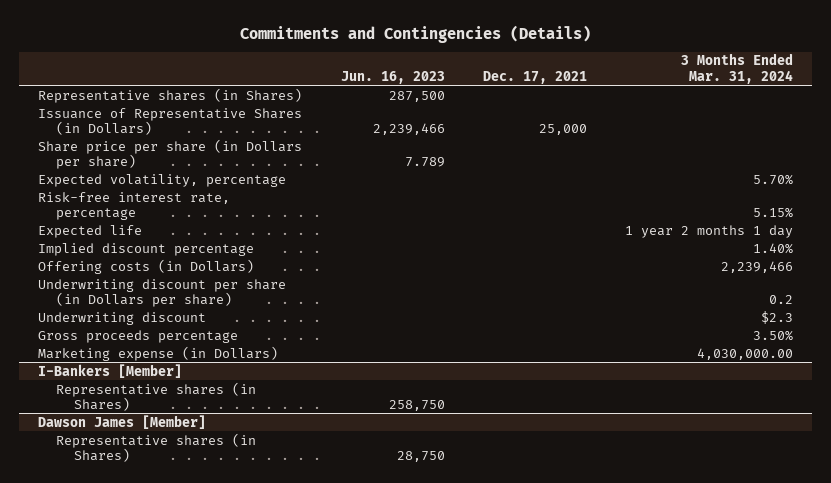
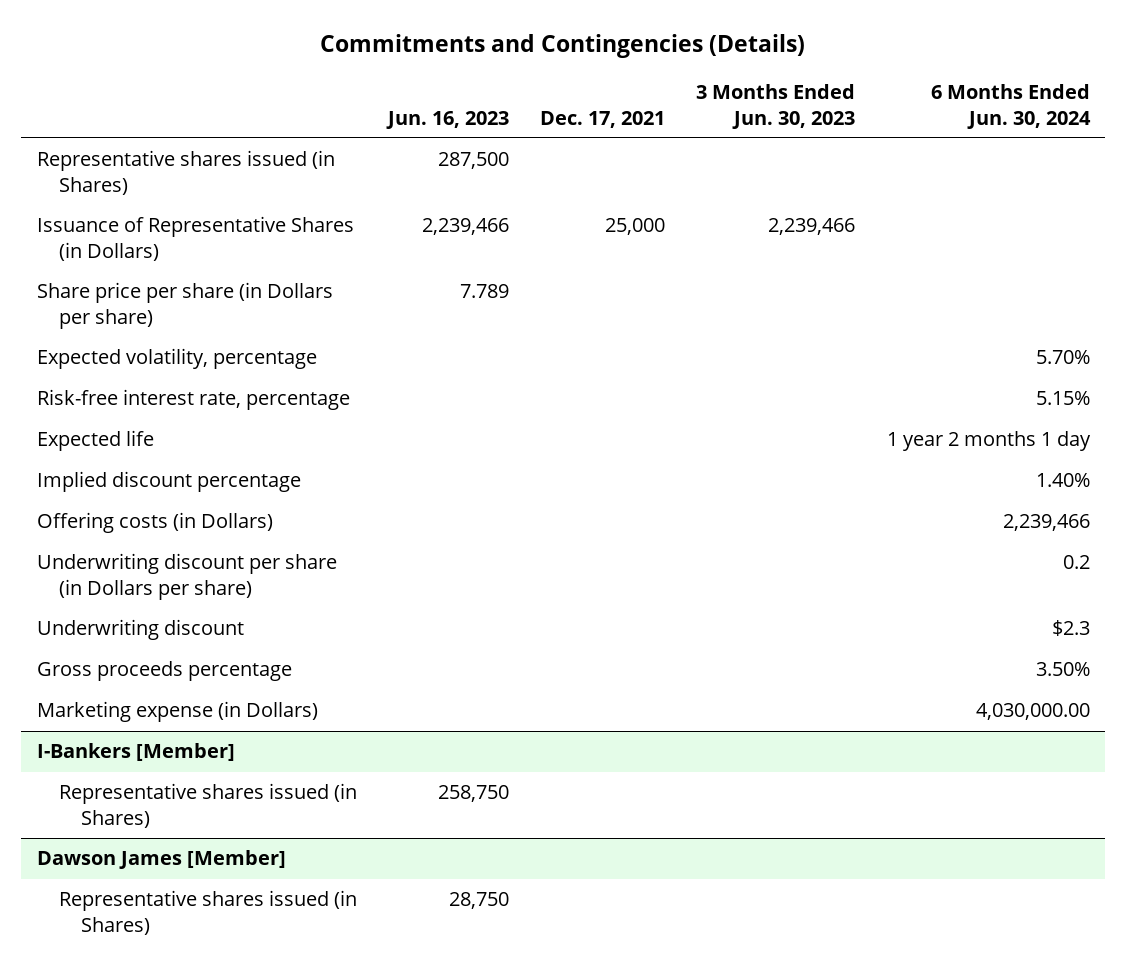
- | Jun. 16, 2023 | Dec. 17, 2021 | 3 Months Ended Mar. 31, 2024
+ | Jun. 16, 2023 | Dec. 17, 2021 | 3 Months Ended Jun. 30, 2023 | 6 Months Ended Jun. 30, 2024
- Representative shares (in Shares) | 287,500 | |
+ Representative shares issued (in Shares) | 287,500 | | |
@ I-Bankers [Member]
- Representative shares (in Shares) | 258,750 | |
+ Representative shares issued (in Shares) | 258,750 | | |
@ Dawson James [Member]
- Representative shares (in Shares) | 28,750 | |
+ Representative shares issued (in Shares) | 28,750 | | |

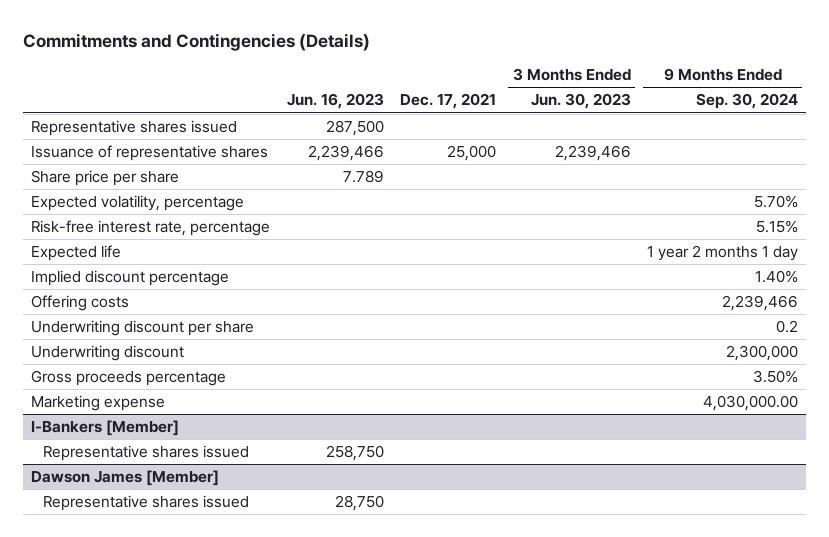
- | Jun. 16, 2023 | Dec. 17, 2021 | 3 Months Ended Jun. 30, 2023 | 6 Months Ended Jun. 30, 2024
+ | Jun. 16, 2023 | Dec. 17, 2021 | 3 Months Ended Jun. 30, 2023 | 9 Months Ended Sep. 30, 2024
- Representative shares issued (in Shares) | 287,500 | | |
- Issuance of Representative Shares (in Dollars) | 2,239,466 | 25,000 | 2,239,466 |
- Share price per share (in Dollars per share) | 7.789 | | |
+ Representative shares issued | 287,500 | | |
+ Issuance of representative shares | 2,239,466 | 25,000 | 2,239,466 |
+ Share price per share | 7.789 | | |
- Offering costs (in Dollars) | | | | 2,239,466
- Underwriting discount per share (in Dollars per share) | | | | 0.2
+ Offering costs | | | | 2,239,466
+ Underwriting discount per share | | | | 0.2
- Marketing expense (in Dollars) | | | | 4,030,000.00
+ Marketing expense | | | | 4,030,000.00
@ I-Bankers [Member]
- Representative shares issued (in Shares) | 258,750 | | |
+ Representative shares issued | 258,750 | | |
@ Dawson James [Member]
- Representative shares issued (in Shares) | 28,750 | | |
+ Representative shares issued | 28,750 | | |

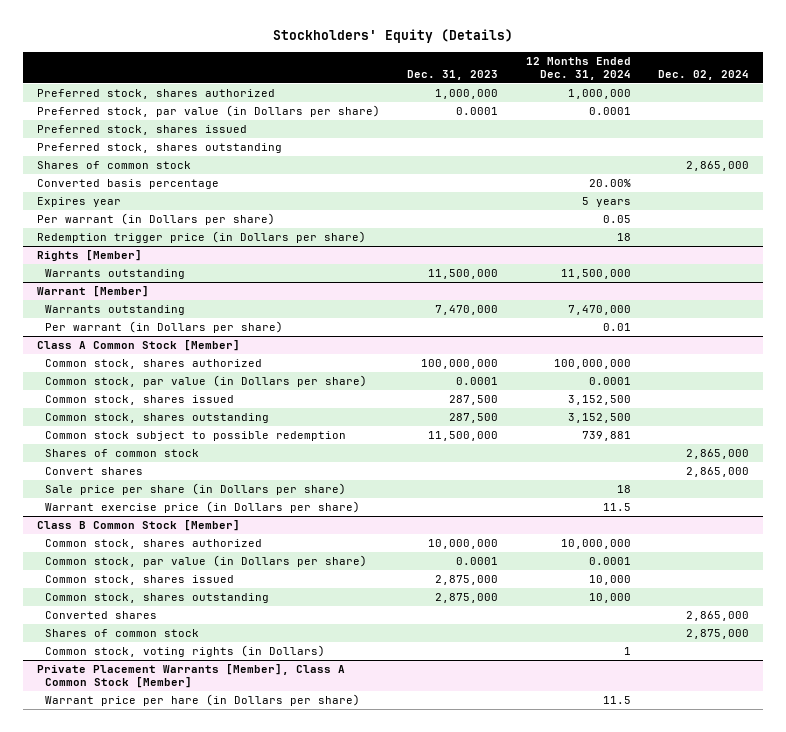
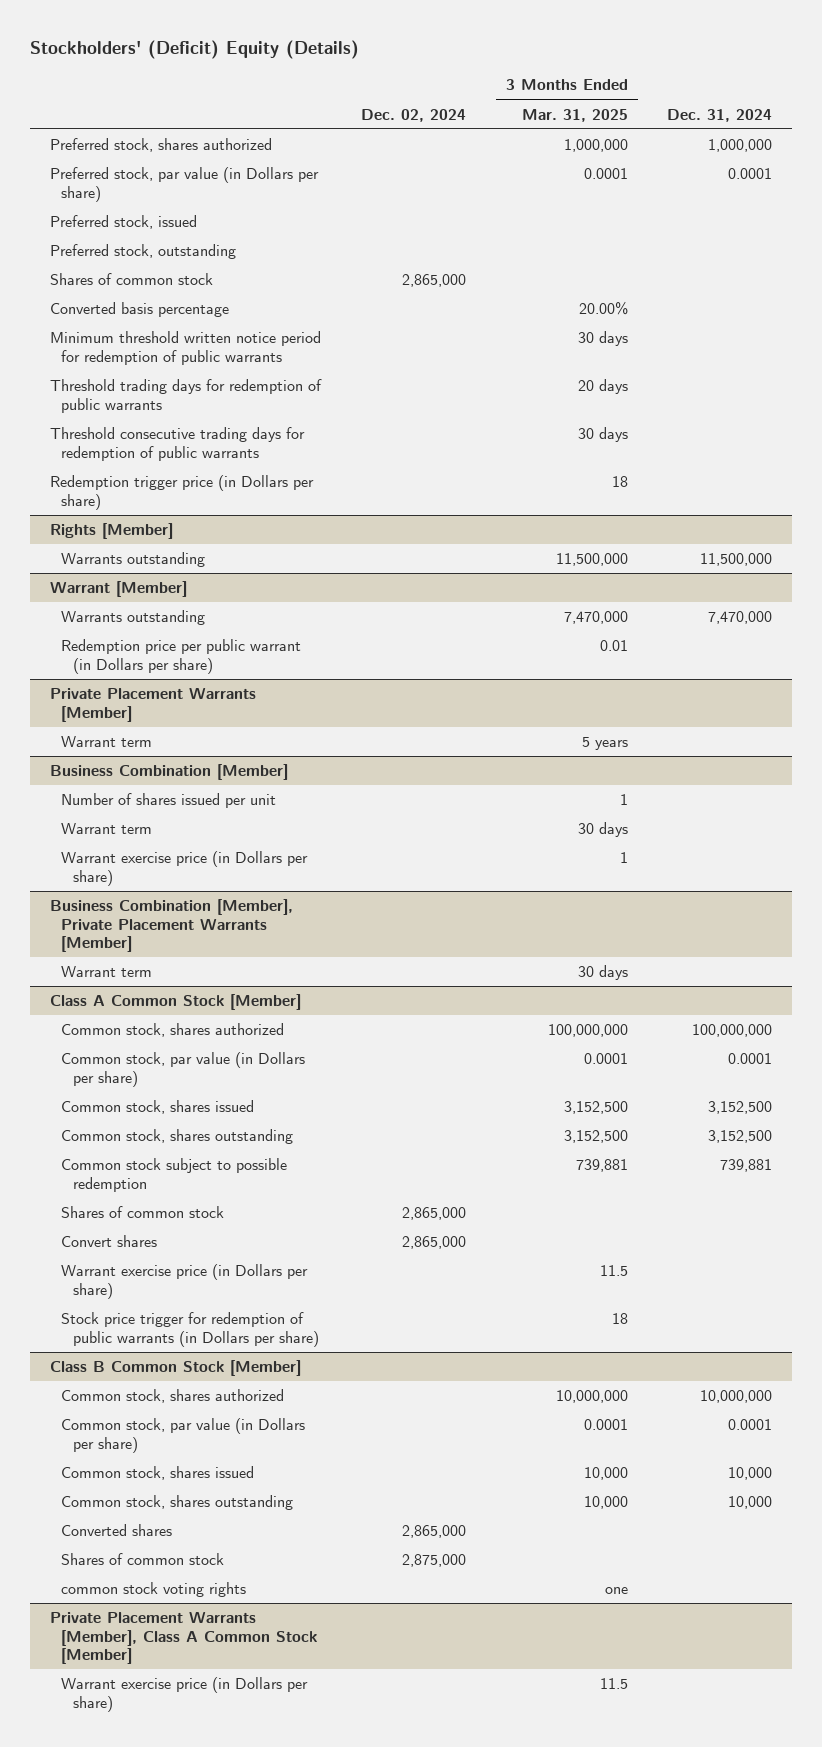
- Stockholders' Equity (Details)
+ Stockholders' (Deficit) Equity (Details)
- | Dec. 31, 2023 | 12 Months Ended Dec. 31, 2024 | Dec. 02, 2024
+ | Dec. 02, 2024 | 3 Months Ended Mar. 31, 2025 | Dec. 31, 2024
- Preferred stock, shares issued
- Preferred stock, shares outstanding
+ Preferred stock, issued
+ Preferred stock, outstanding
- Expires year | | 5 years |
- Per warrant (in Dollars per share) | | 0.05 |
+ Minimum threshold written notice period for redemption of public warrants | | 30 days |
+ Threshold trading days for redemption of public warrants | | 20 days |
+ Threshold consecutive trading days for redemption of public warrants | | 30 days |
@ Warrant [Member]
- Per warrant (in Dollars per share) | | 0.01 |
+ Redemption price per public warrant (in Dollars per share) | | 0.01 |
+ Private Placement Warrants [Member]
+ Warrant term | | 5 years |
+ Business Combination [Member]
+ Number of shares issued per unit | | 1 |
+ Warrant term | | 30 days |
+ Warrant exercise price (in Dollars per share) | | 1 |
+ Business Combination [Member], Private Placement Warrants [Member]
+ Warrant term | | 30 days |
@ Class A Common Stock [Member]
- Sale price per share (in Dollars per share) | | 18 |
+ Stock price trigger for redemption of public warrants (in Dollars per share) | | 18 |
@ Class B Common Stock [Member]
- Common stock, voting rights (in Dollars) | | 1 |
+ common stock voting rights | | one |
@ Private Placement Warrants [Member], Class A Common Stock [Member]
- Warrant price per hare (in Dollars per share) | | 11.5 |
+ Warrant exercise price (in Dollars per share) | | 11.5 |

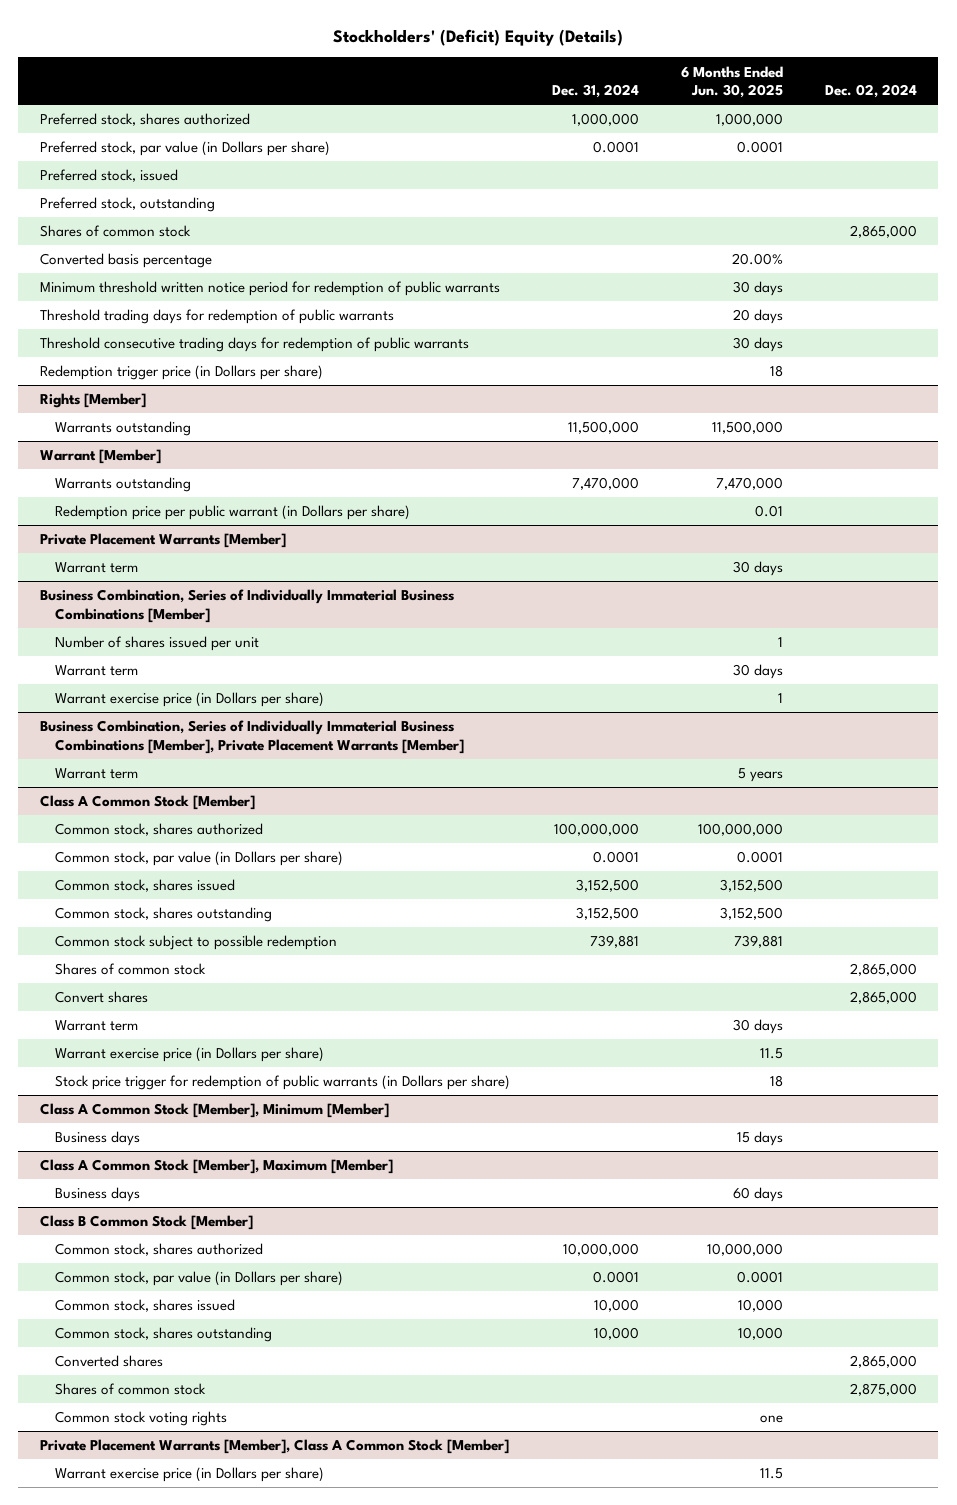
- | Dec. 02, 2024 | 3 Months Ended Mar. 31, 2025 | Dec. 31, 2024
+ | Dec. 31, 2024 | 6 Months Ended Jun. 30, 2025 | Dec. 02, 2024
- Business Combination [Member]
+ Business Combination, Series of Individually Immaterial Business Combinations [Member]
- Business Combination [Member], Private Placement Warrants [Member]
+ Business Combination, Series of Individually Immaterial Business Combinations [Member], Private Placement Warrants [Member]
@ Class A Common Stock [Member]
+ Warrant term | | 30 days |
+ Class A Common Stock [Member], Minimum [Member]
+ Business days | | 15 days |
+ Class A Common Stock [Member], Maximum [Member]
+ Business days | | 60 days |
@ Class B Common Stock [Member]
- common stock voting rights | | one |
+ Common stock voting rights | | one |

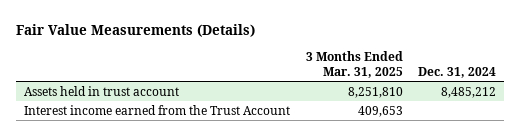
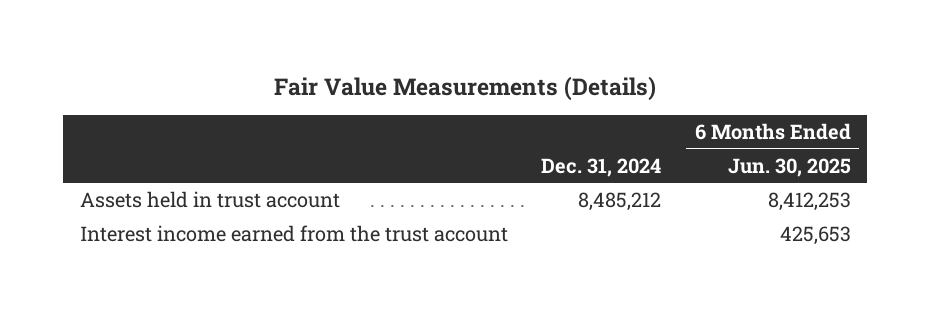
- | 3 Months Ended Mar. 31, 2025 | Dec. 31, 2024
+ | Dec. 31, 2024 | 6 Months Ended Jun. 30, 2025
- Interest income earned from the Trust Account | 409,653 |
+ Interest income earned from the trust account | | 425,653

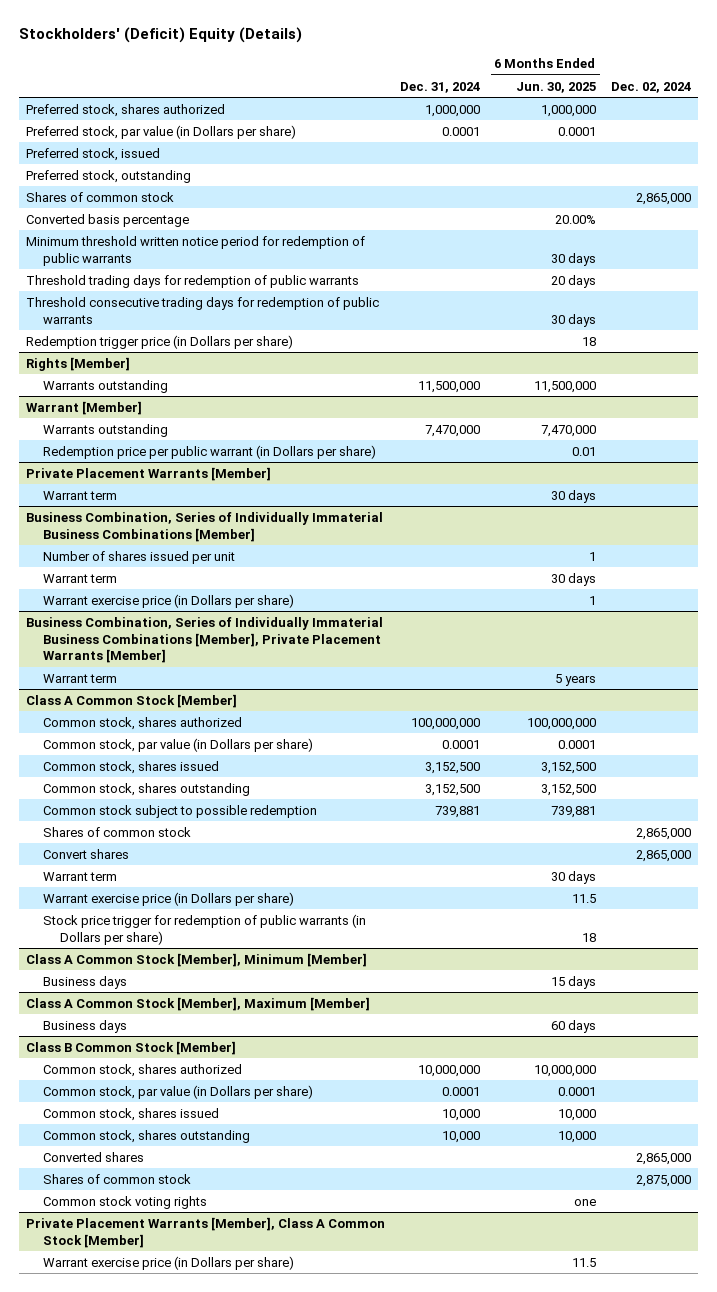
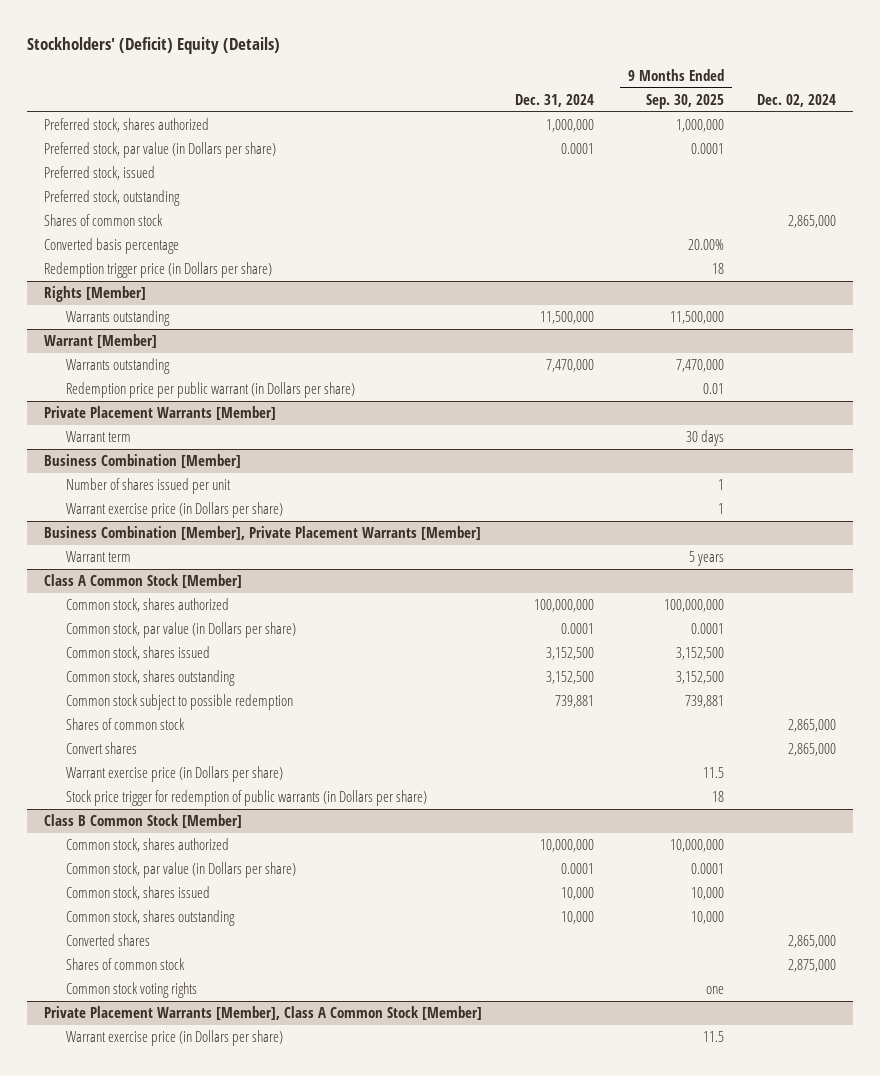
- | Dec. 31, 2024 | 6 Months Ended Jun. 30, 2025 | Dec. 02, 2024
+ | Dec. 31, 2024 | 9 Months Ended Sep. 30, 2025 | Dec. 02, 2024
- Minimum threshold written notice period for redemption of public warrants | | 30 days |
- Threshold trading days for redemption of public warrants | | 20 days |
- Threshold consecutive trading days for redemption of public warrants | | 30 days |
- Business Combination, Series of Individually Immaterial Business Combinations [Member]
+ Business Combination [Member]
- Warrant term | | 30 days |
- Business Combination, Series of Individually Immaterial Business Combinations [Member], Private Placement Warrants [Member]
+ Business Combination [Member], Private Placement Warrants [Member]
@ Class A Common Stock [Member]
- Warrant term | | 30 days |
- Class A Common Stock [Member], Minimum [Member]
- Business days | | 15 days |
- Class A Common Stock [Member], Maximum [Member]
- Business days | | 60 days |

